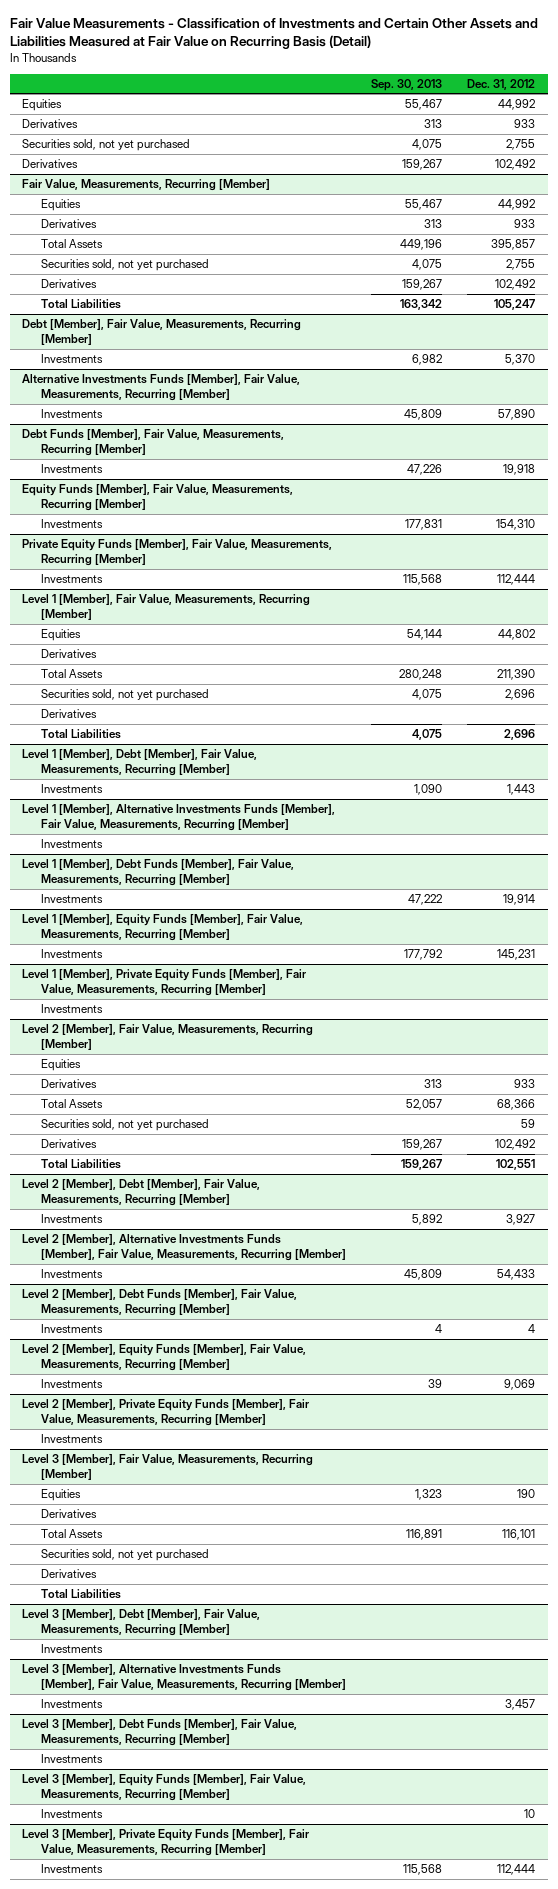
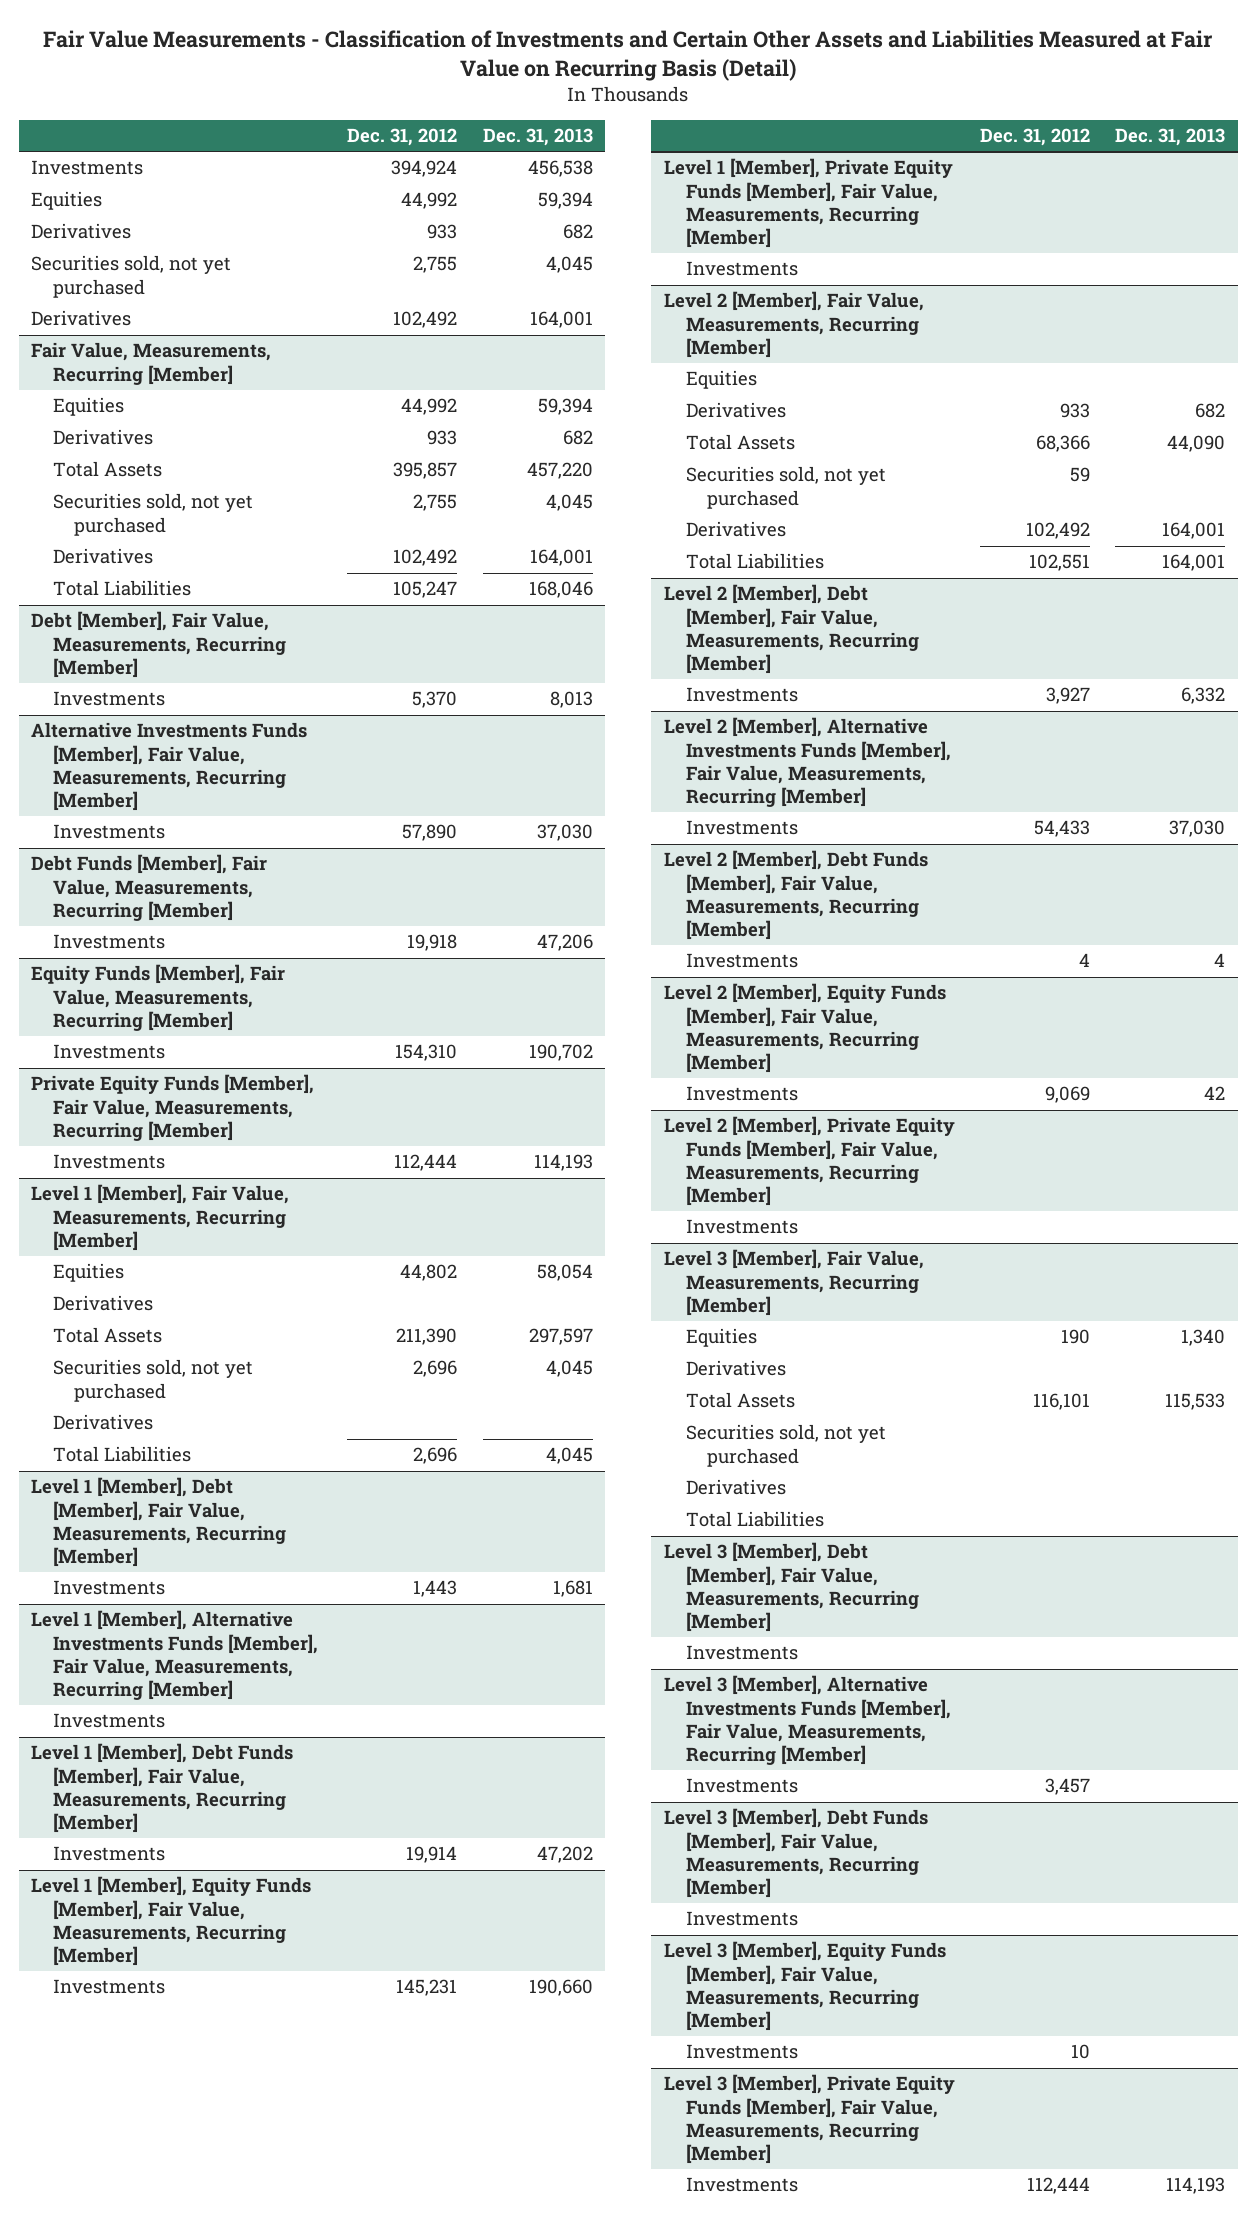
- | Sep. 30, 2013 | Dec. 31, 2012
+ | Dec. 31, 2012 | Dec. 31, 2013
+ Investments | 394,924 | 456,538

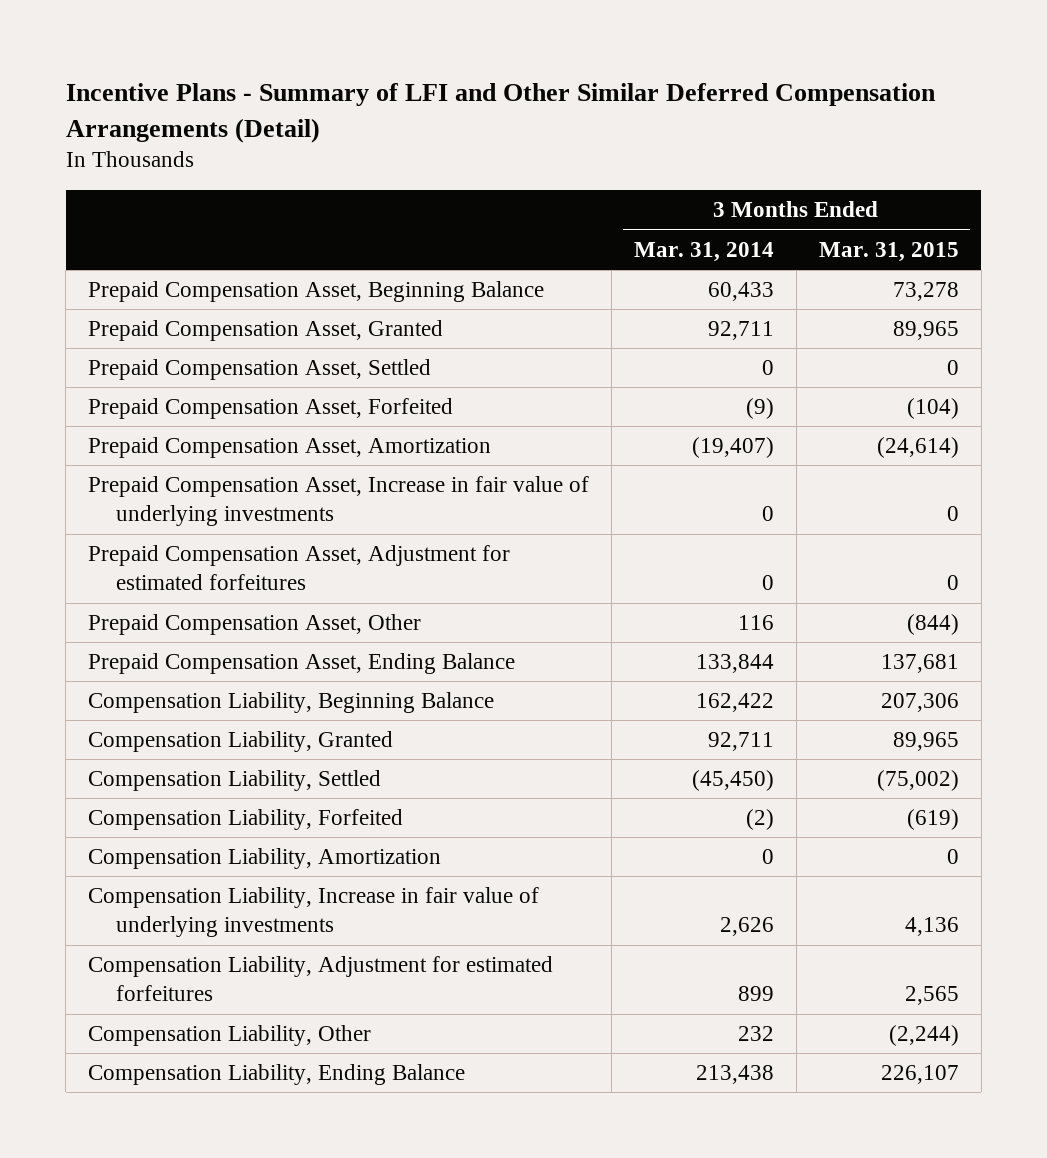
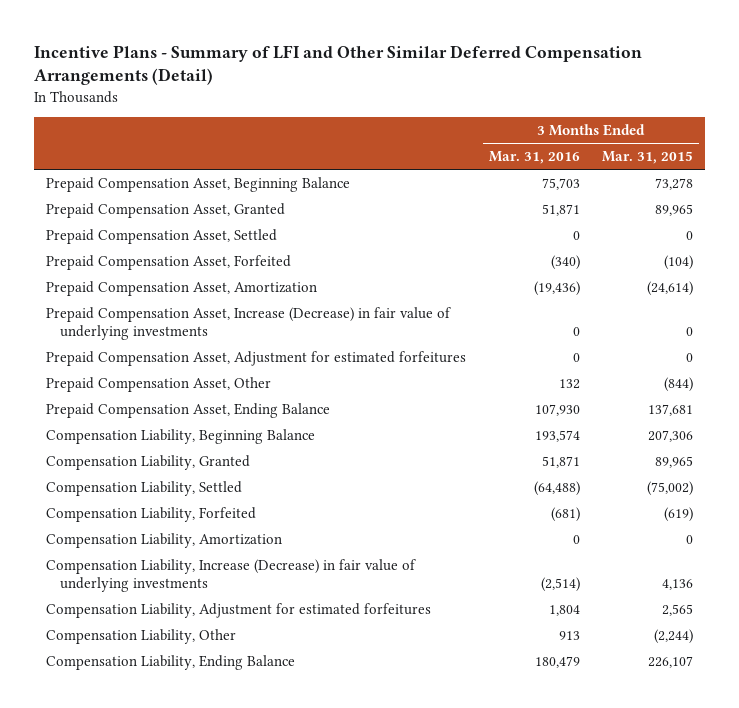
- | 3 Months Ended Mar. 31, 2014 | 3 Months Ended Mar. 31, 2015
+ | 3 Months Ended Mar. 31, 2016 | 3 Months Ended Mar. 31, 2015
- Prepaid Compensation Asset, Increase in fair value of underlying investments | 0 | 0
+ Prepaid Compensation Asset, Increase (Decrease) in fair value of underlying investments | 0 | 0
- Compensation Liability, Increase in fair value of underlying investments | 2,626 | 4,136
+ Compensation Liability, Increase (Decrease) in fair value of underlying investments | (2,514) | 4,136

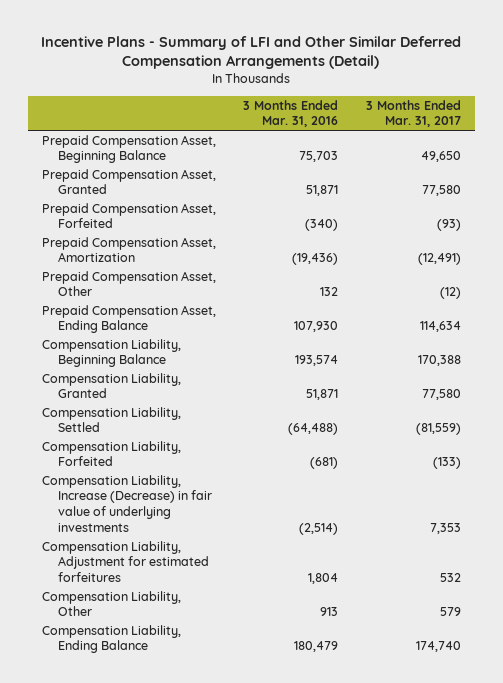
- | 3 Months Ended Mar. 31, 2016 | 3 Months Ended Mar. 31, 2015
+ | 3 Months Ended Mar. 31, 2016 | 3 Months Ended Mar. 31, 2017
- Prepaid Compensation Asset, Settled | 0 | 0
- Prepaid Compensation Asset, Increase (Decrease) in fair value of underlying investments | 0 | 0
- Prepaid Compensation Asset, Adjustment for estimated forfeitures | 0 | 0
- Compensation Liability, Amortization | 0 | 0

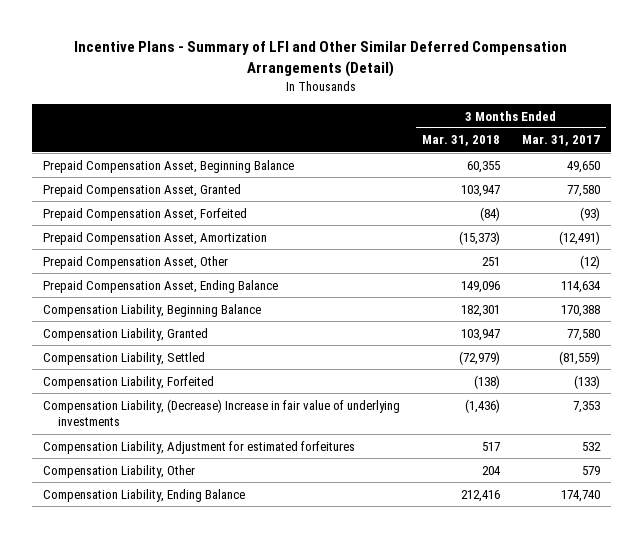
- | 3 Months Ended Mar. 31, 2016 | 3 Months Ended Mar. 31, 2017
+ | 3 Months Ended Mar. 31, 2018 | 3 Months Ended Mar. 31, 2017
- Compensation Liability, Increase (Decrease) in fair value of underlying investments | (2,514) | 7,353
+ Compensation Liability, (Decrease) Increase in fair value of underlying investments | (1,436) | 7,353

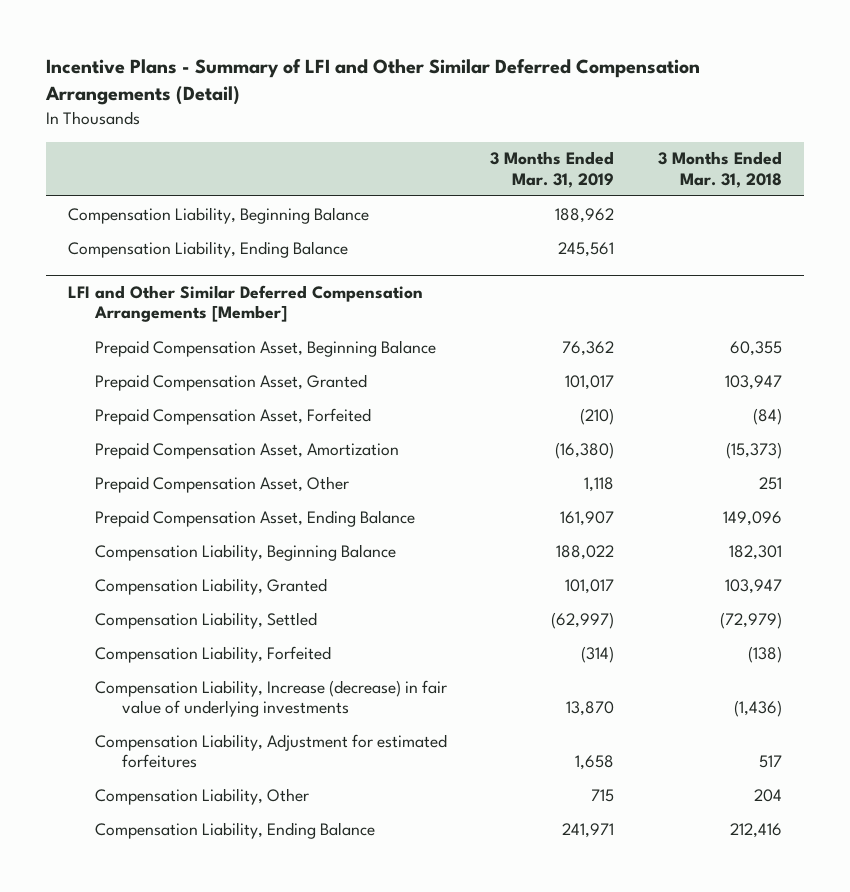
- | 3 Months Ended Mar. 31, 2018 | 3 Months Ended Mar. 31, 2017
+ | 3 Months Ended Mar. 31, 2019 | 3 Months Ended Mar. 31, 2018
+ Compensation Liability, Beginning Balance | 188,962 |
+ Compensation Liability, Ending Balance | 245,561 |
+ LFI and Other Similar Deferred Compensation Arrangements [Member]
- Compensation Liability, (Decrease) Increase in fair value of underlying investments | (1,436) | 7,353
+ Compensation Liability, Increase (decrease) in fair value of underlying investments | 13,870 | (1,436)

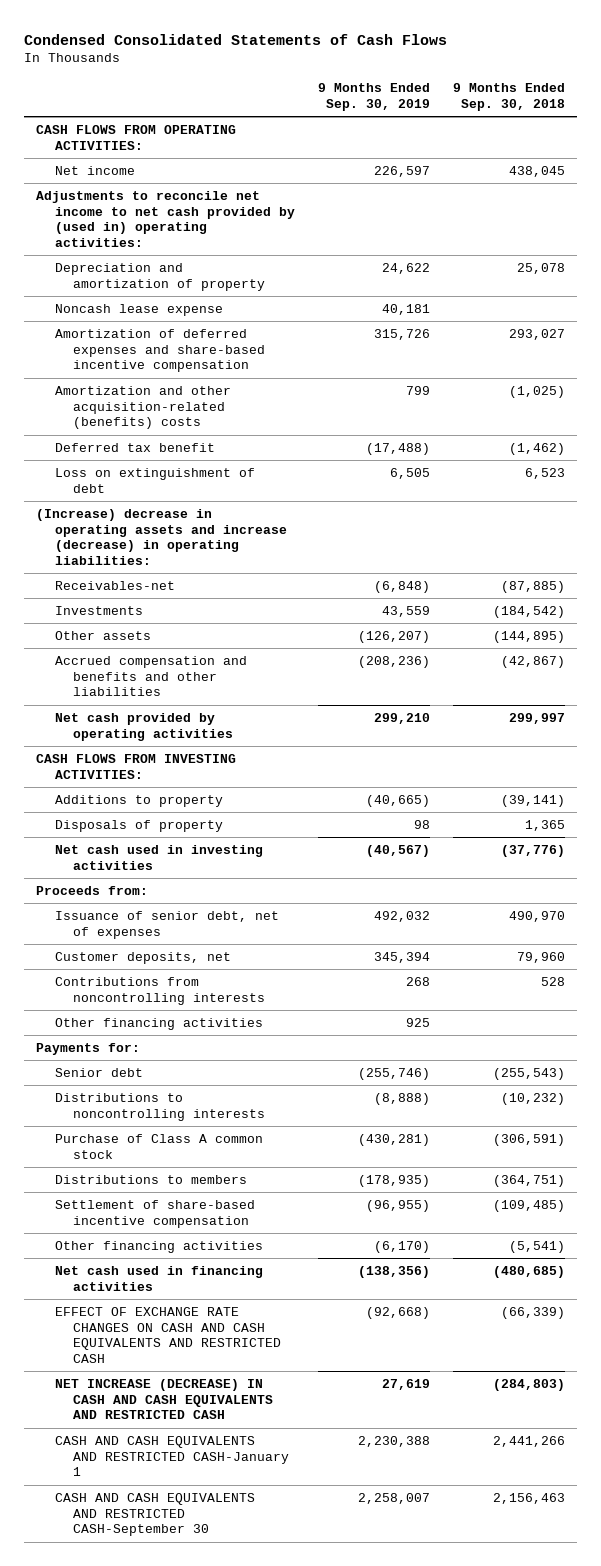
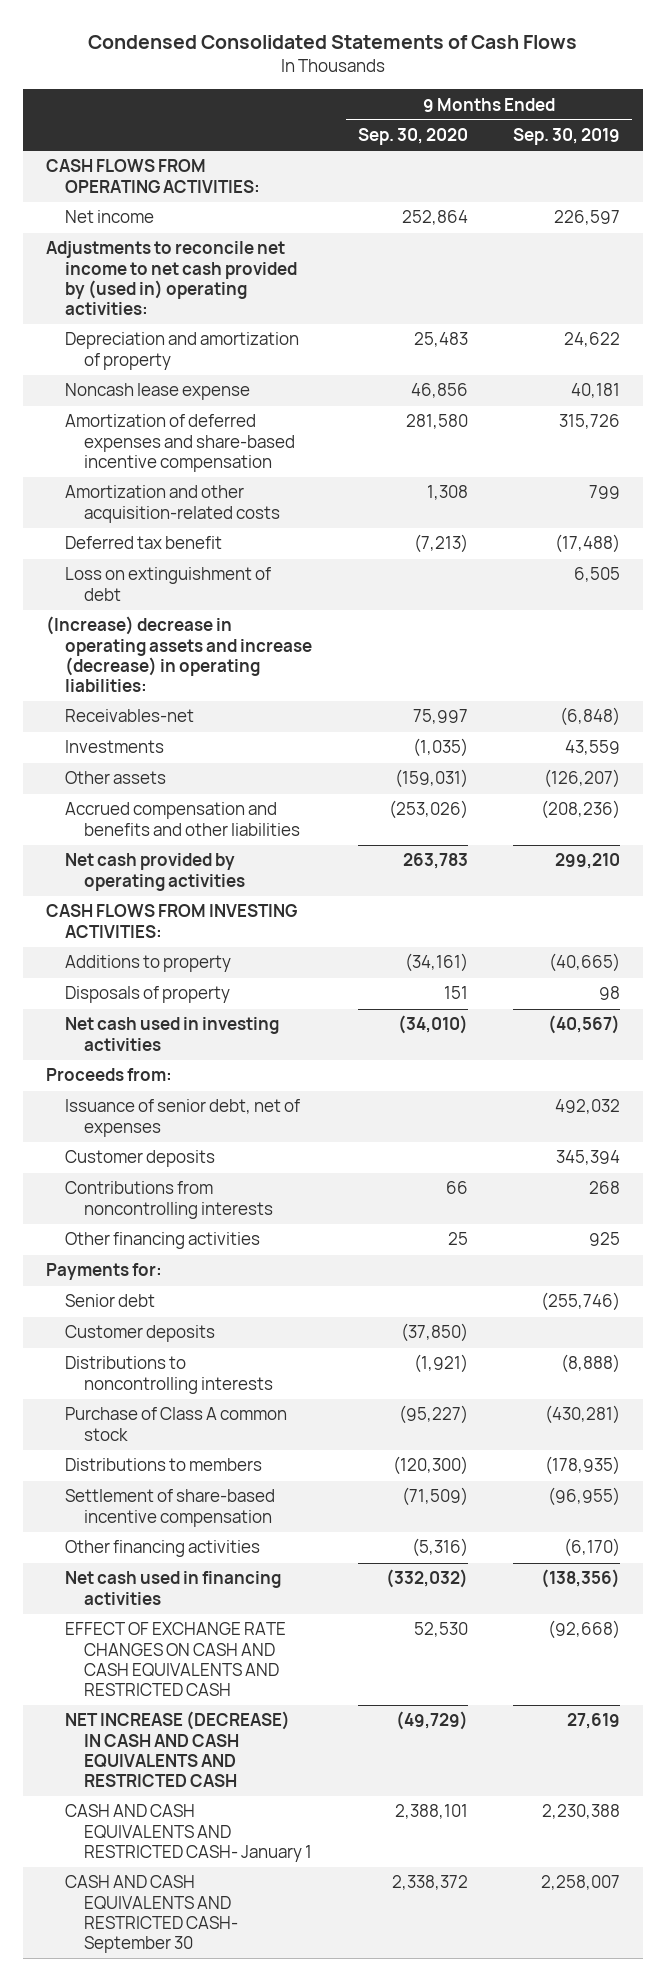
- | 9 Months Ended Sep. 30, 2019 | 9 Months Ended Sep. 30, 2018
+ | 9 Months Ended Sep. 30, 2020 | 9 Months Ended Sep. 30, 2019
- Amortization and other acquisition-related (benefits) costs | 799 | (1,025)
+ Amortization and other acquisition-related costs | 1,308 | 799
- Customer deposits, net | 345,394 | 79,960
+ Customer deposits | | 345,394
+ Customer deposits | (37,850) |
- CASH AND CASH EQUIVALENTS AND RESTRICTED CASH-January 1 | 2,230,388 | 2,441,266
- CASH AND CASH EQUIVALENTS AND RESTRICTED CASH-September 30 | 2,258,007 | 2,156,463
+ CASH AND CASH EQUIVALENTS AND RESTRICTED CASH- January 1 | 2,388,101 | 2,230,388
+ CASH AND CASH EQUIVALENTS AND RESTRICTED CASH- September 30 | 2,338,372 | 2,258,007

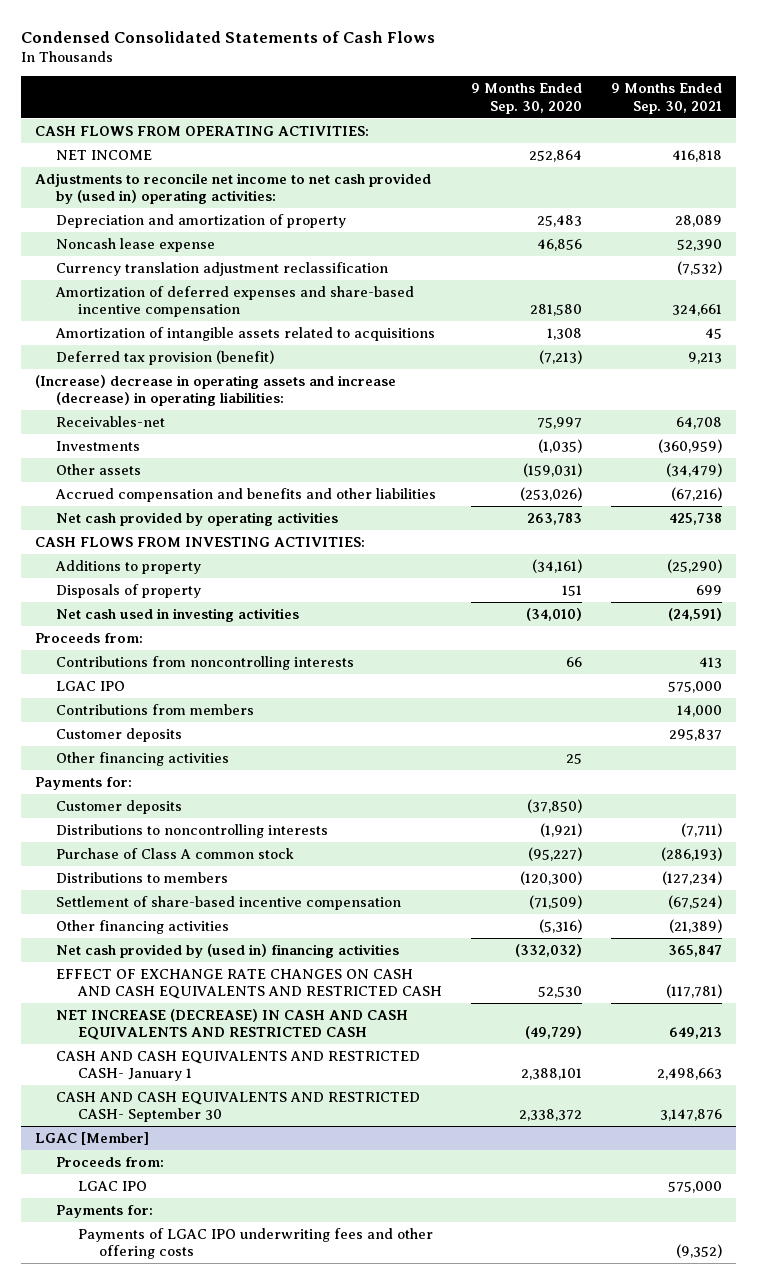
- | 9 Months Ended Sep. 30, 2020 | 9 Months Ended Sep. 30, 2019
+ | 9 Months Ended Sep. 30, 2020 | 9 Months Ended Sep. 30, 2021
- Net income | 252,864 | 226,597
+ NET INCOME | 252,864 | 416,818
+ Currency translation adjustment reclassification | | (7,532)
- Amortization and other acquisition-related costs | 1,308 | 799
- Deferred tax benefit | (7,213) | (17,488)
- Loss on extinguishment of debt | | 6,505
+ Amortization of intangible assets related to acquisitions | 1,308 | 45
+ Deferred tax provision (benefit) | (7,213) | 9,213
- Issuance of senior debt, net of expenses | | 492,032
+ LGAC IPO | | 575,000
+ Contributions from members | | 14,000
moved down: Customer deposits | | 295,837
- Senior debt | | (255,746)
- Net cash used in financing activities | (332,032) | (138,356)
+ Net cash provided by (used in) financing activities | (332,032) | 365,847
+ LGAC [Member]
+ Proceeds from:
+ LGAC IPO | | 575,000
+ Payments for:
+ Payments of LGAC IPO underwriting fees and other offering costs | | (9,352)

